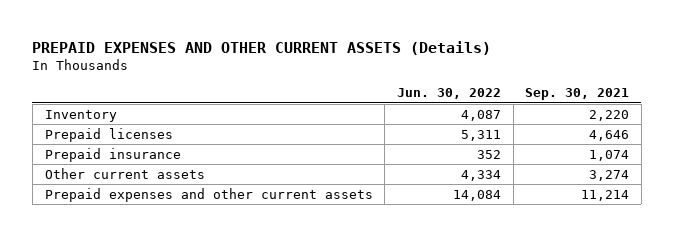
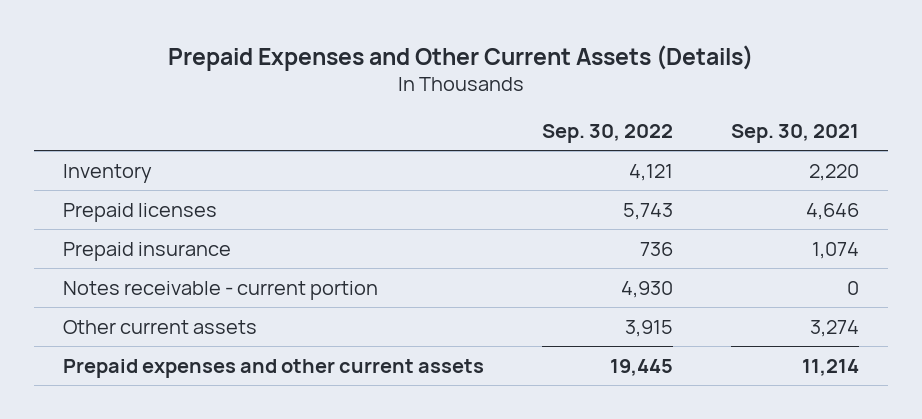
- PREPAID EXPENSES AND OTHER CURRENT ASSETS (Details)
+ Prepaid Expenses and Other Current Assets (Details)
- | Jun. 30, 2022 | Sep. 30, 2021
+ | Sep. 30, 2022 | Sep. 30, 2021
+ Notes receivable - current portion | 4,930 | 0

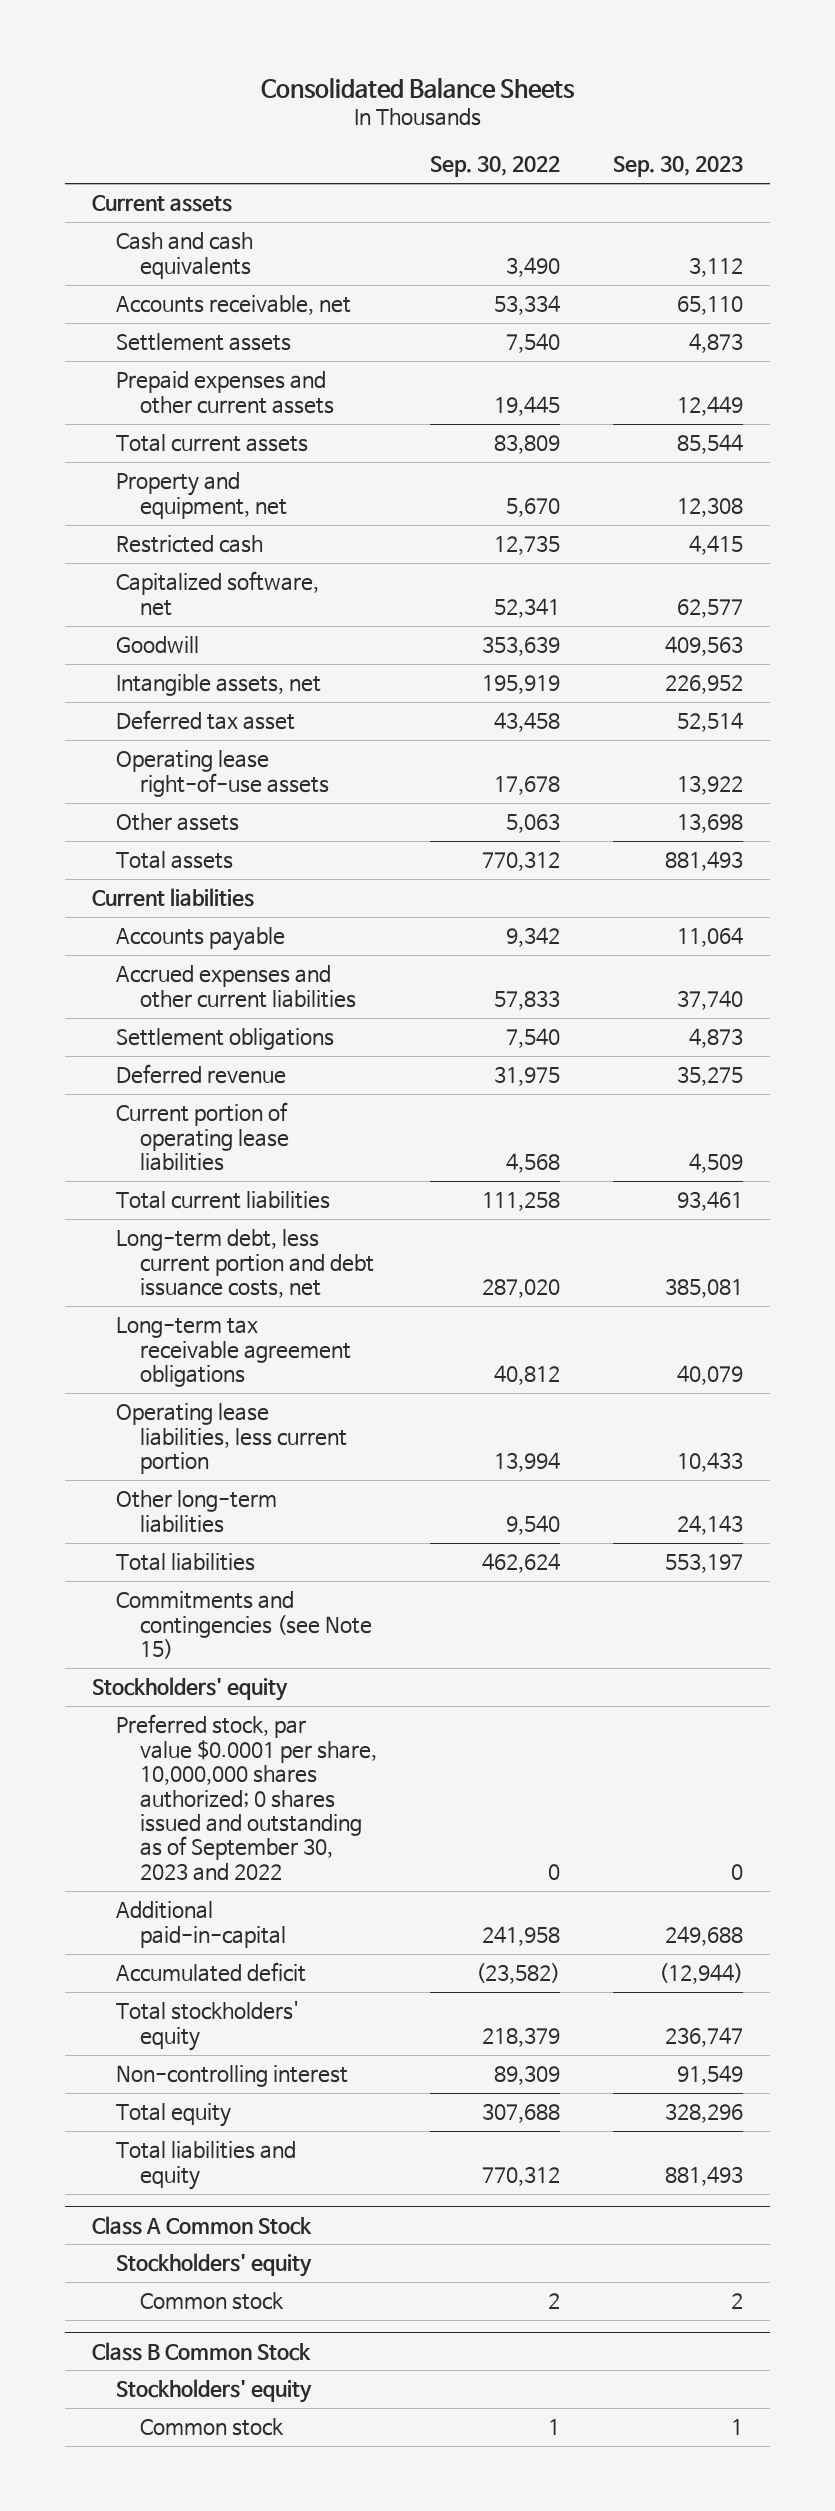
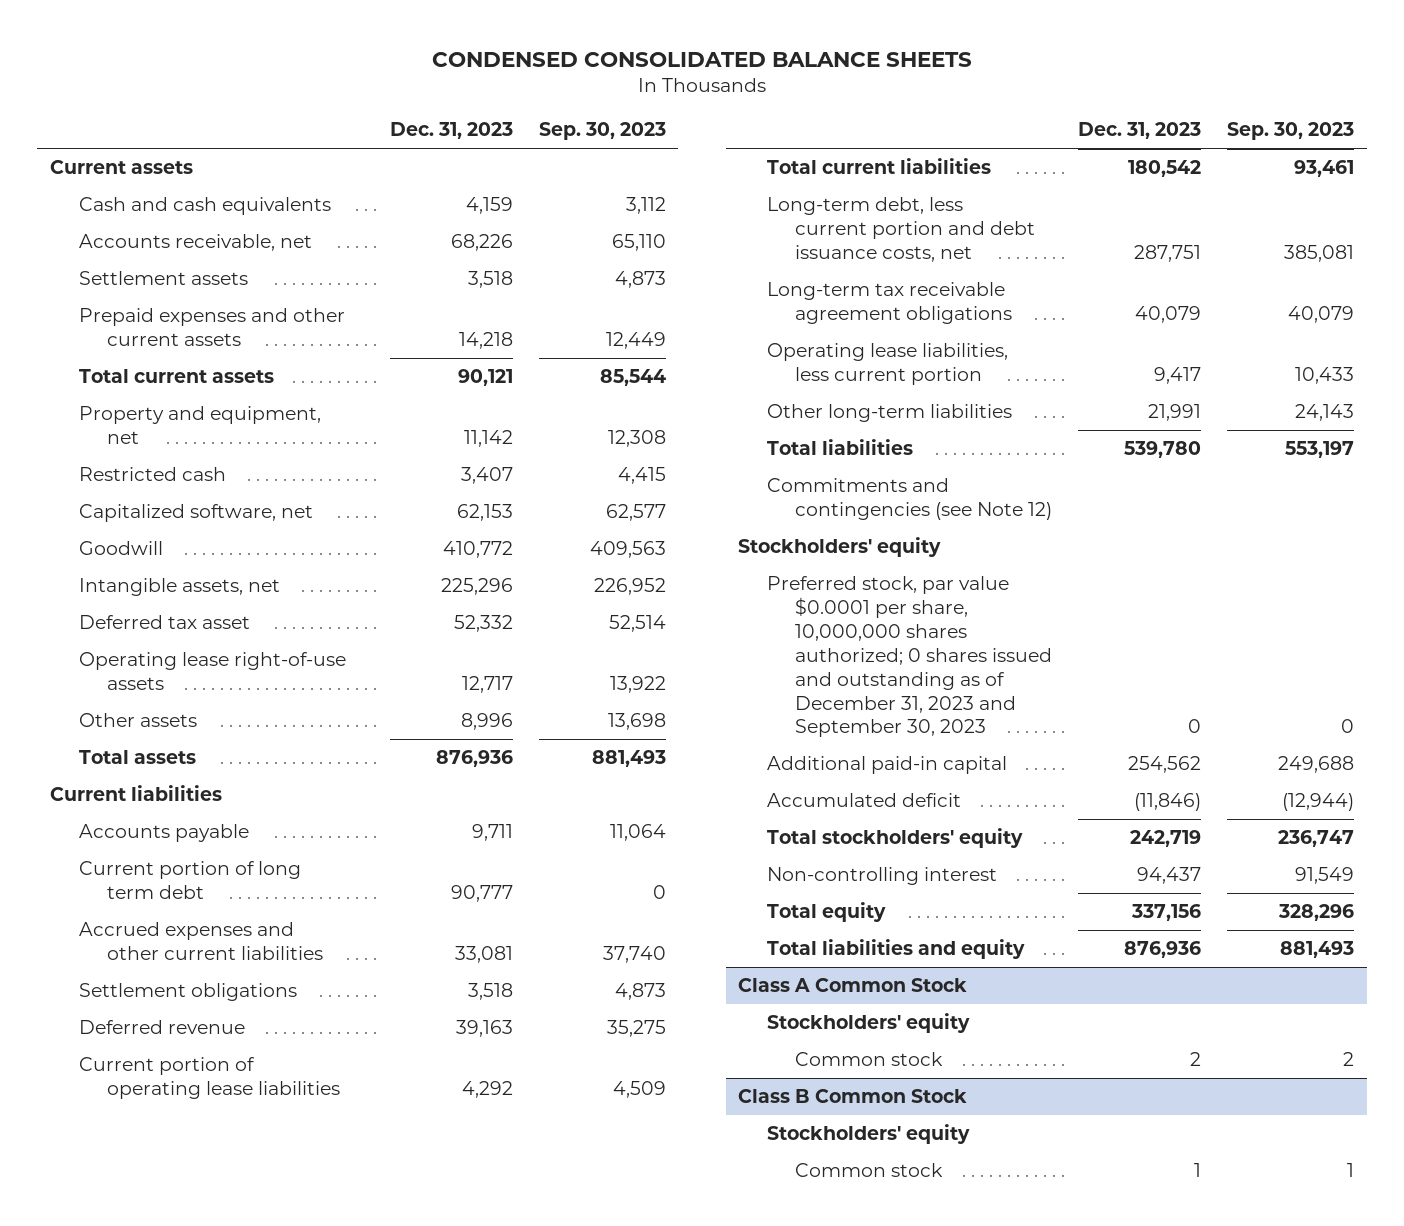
- Consolidated Balance Sheets
+ CONDENSED CONSOLIDATED BALANCE SHEETS
- | Sep. 30, 2022 | Sep. 30, 2023
+ | Dec. 31, 2023 | Sep. 30, 2023
+ Current portion of long term debt | 90,777 | 0
- Commitments and contingencies (see Note 15)
+ Commitments and contingencies (see Note 12)
- Preferred stock, par value $0.0001 per share, 10,000,000 shares authorized; 0 shares issued and outstanding as of September 30, 2023 and 2022 | 0 | 0
- Additional paid-in-capital | 241,958 | 249,688
+ Preferred stock, par value $0.0001 per share, 10,000,000 shares authorized; 0 shares issued and outstanding as of December 31, 2023 and September 30, 2023 | 0 | 0
+ Additional paid-in capital | 254,562 | 249,688

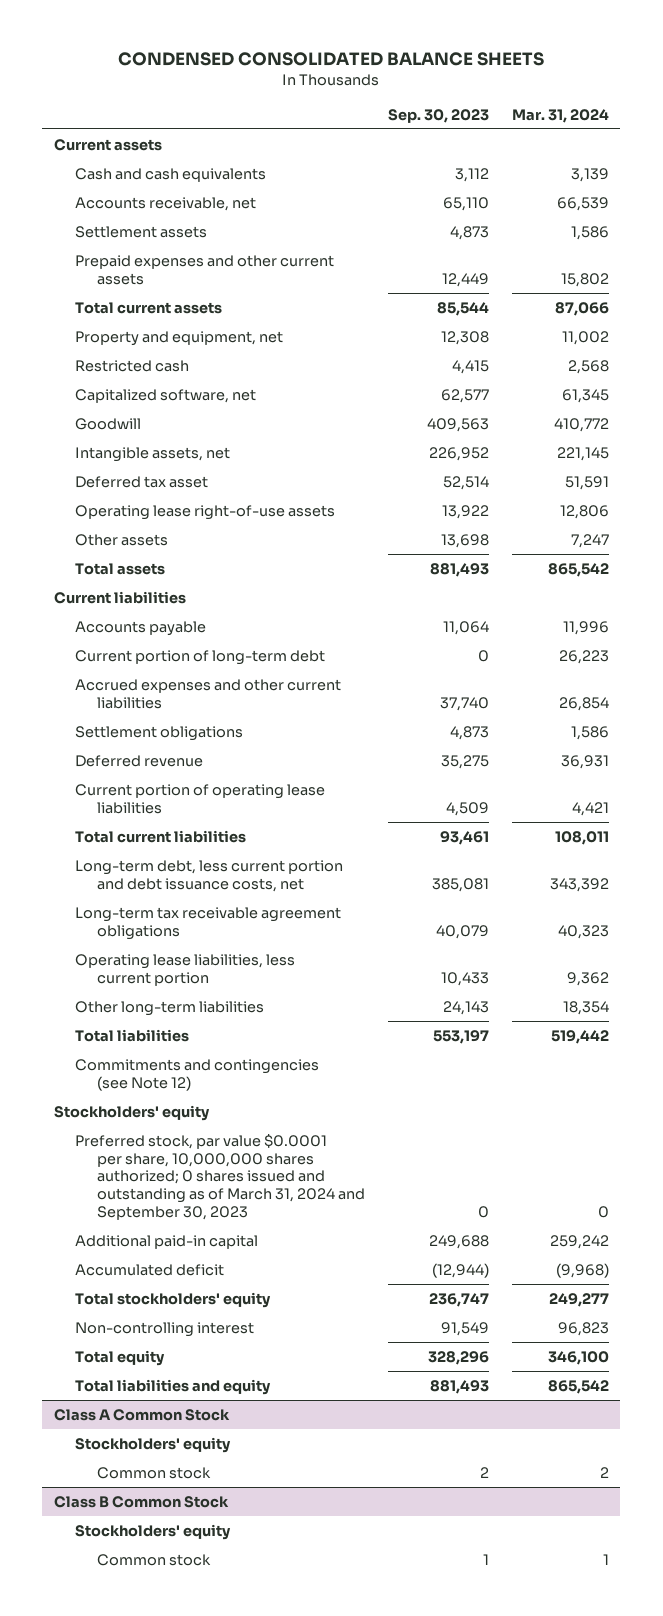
- | Dec. 31, 2023 | Sep. 30, 2023
+ | Sep. 30, 2023 | Mar. 31, 2024
- Current portion of long term debt | 90,777 | 0
+ Current portion of long-term debt | 0 | 26,223
- Preferred stock, par value $0.0001 per share, 10,000,000 shares authorized; 0 shares issued and outstanding as of December 31, 2023 and September 30, 2023 | 0 | 0
+ Preferred stock, par value $0.0001 per share, 10,000,000 shares authorized; 0 shares issued and outstanding as of March 31, 2024 and September 30, 2023 | 0 | 0

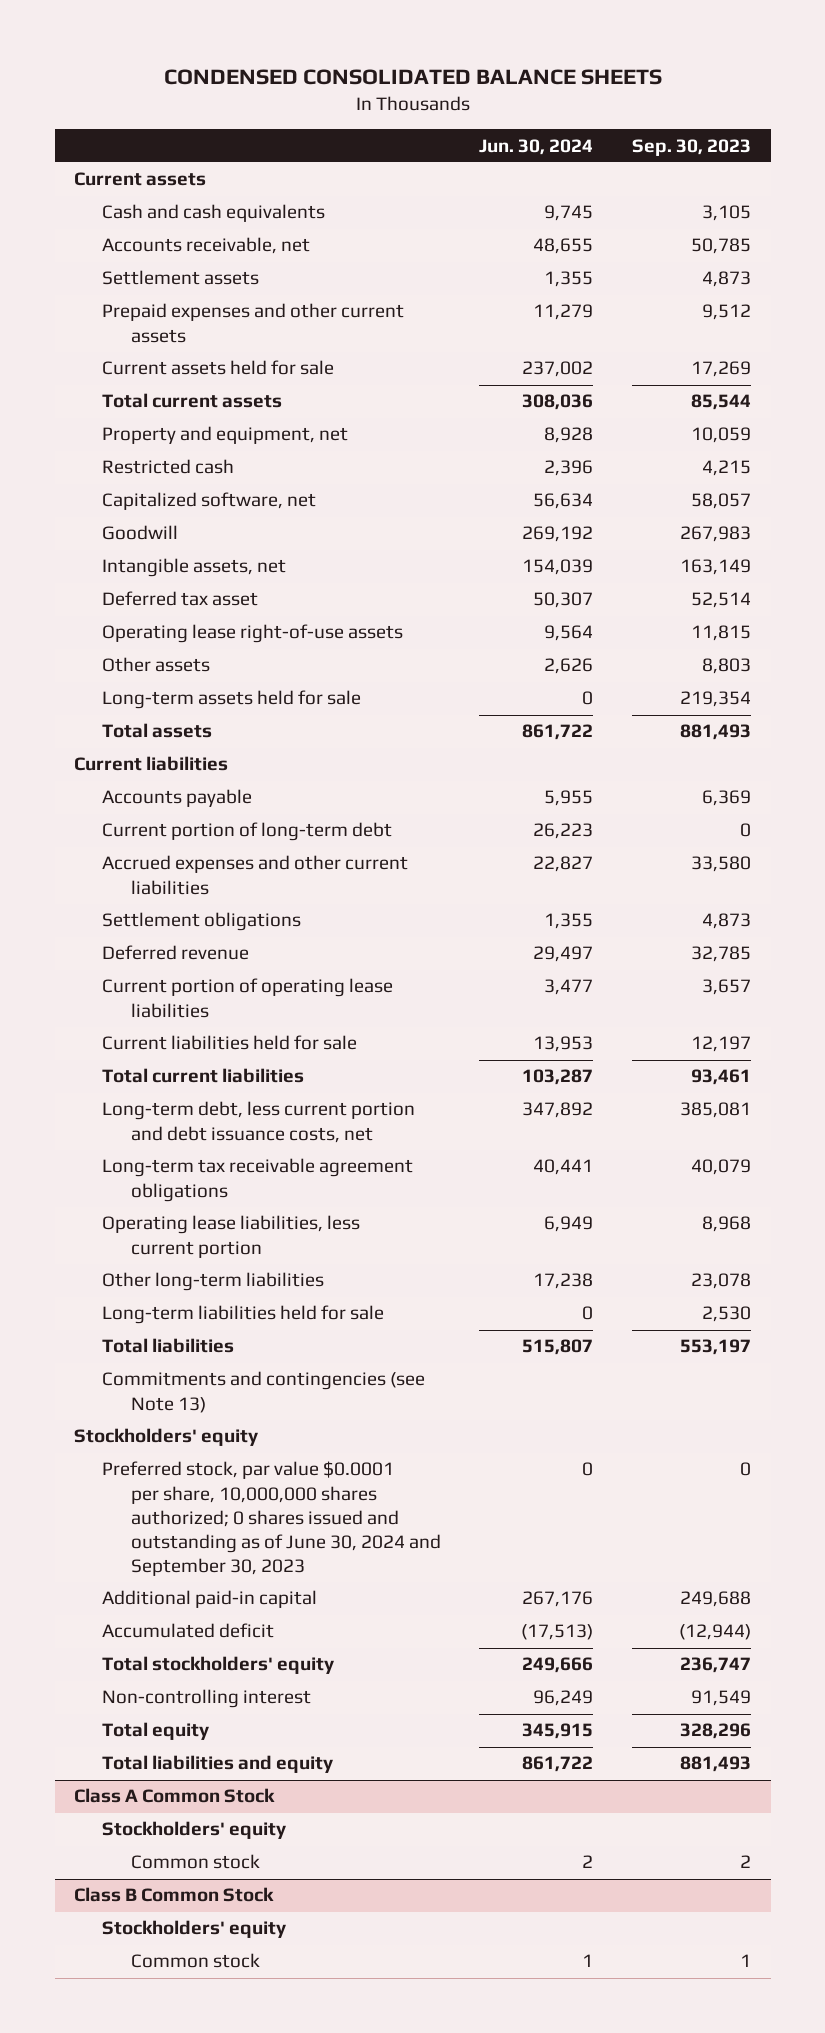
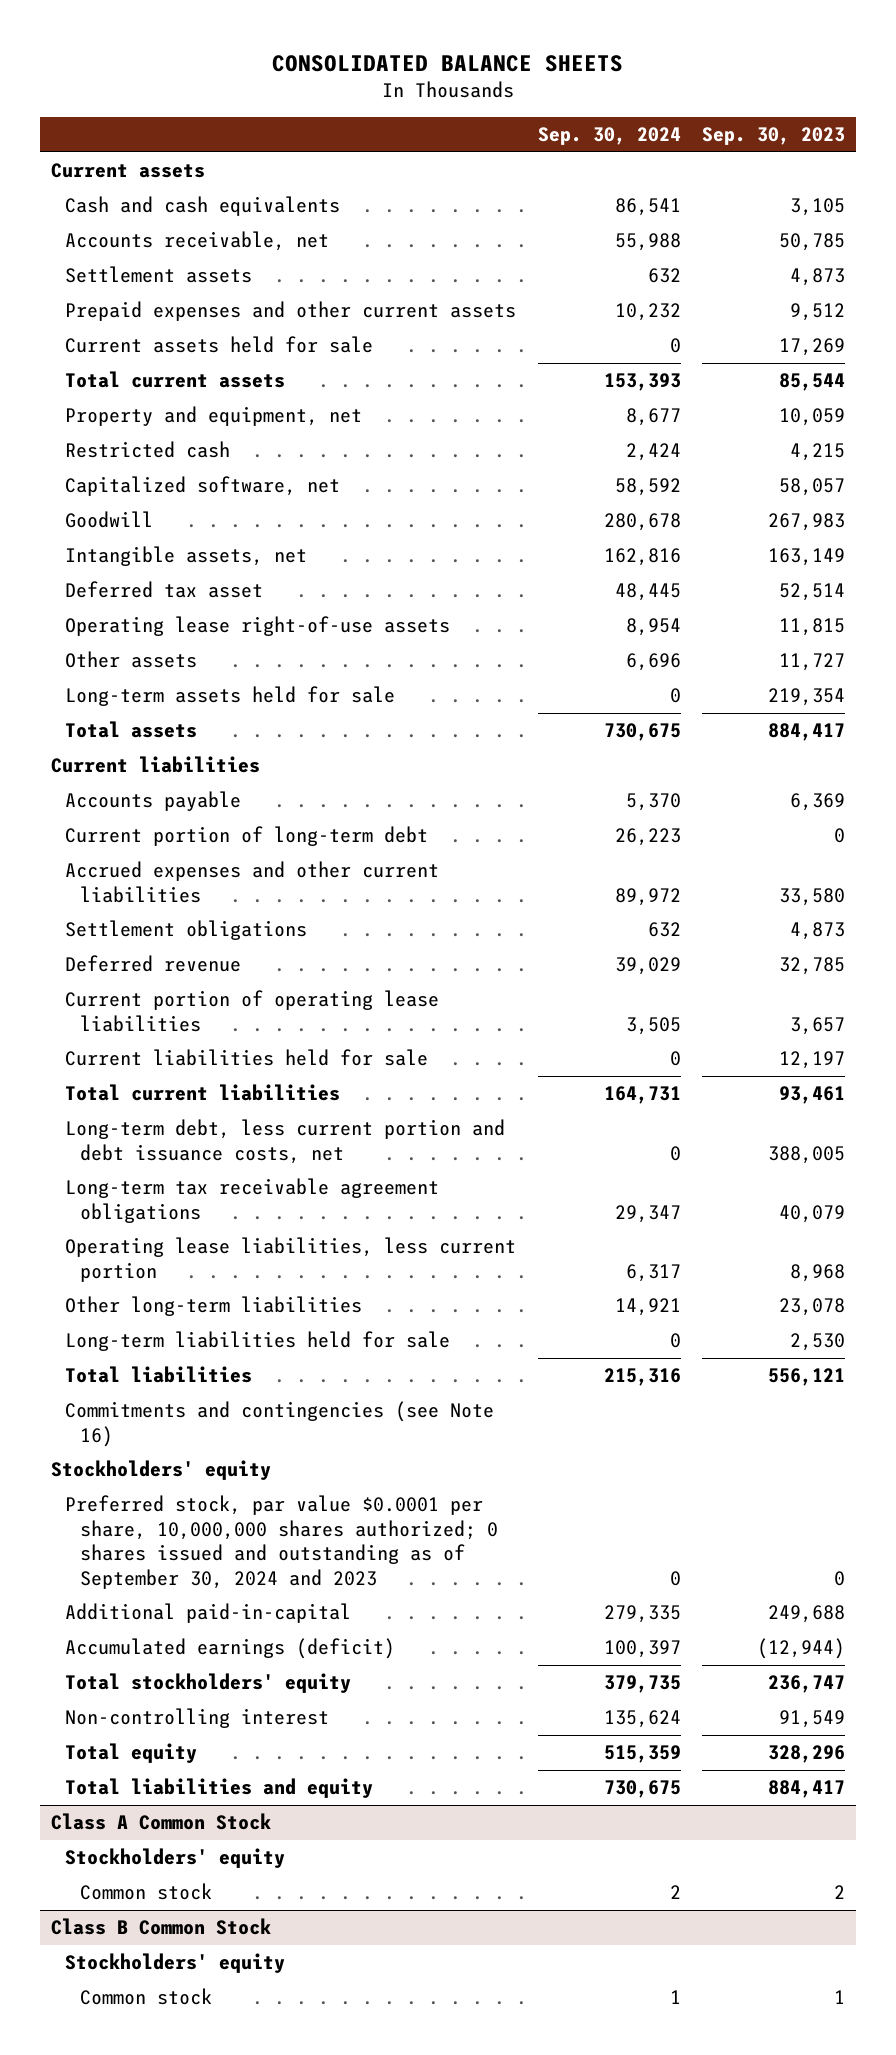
- CONDENSED CONSOLIDATED BALANCE SHEETS
+ CONSOLIDATED BALANCE SHEETS
- | Jun. 30, 2024 | Sep. 30, 2023
+ | Sep. 30, 2024 | Sep. 30, 2023
- Other assets | 2,626 | 8,803
+ Other assets | 6,696 | 11,727
- Total assets | 861,722 | 881,493
+ Total assets | 730,675 | 884,417
- Long-term debt, less current portion and debt issuance costs, net | 347,892 | 385,081
+ Long-term debt, less current portion and debt issuance costs, net | 0 | 388,005
- Total liabilities | 515,807 | 553,197
- Commitments and contingencies (see Note 13)
+ Total liabilities | 215,316 | 556,121
+ Commitments and contingencies (see Note 16)
- Preferred stock, par value $0.0001 per share, 10,000,000 shares authorized; 0 shares issued and outstanding as of June 30, 2024 and September 30, 2023 | 0 | 0
- Additional paid-in capital | 267,176 | 249,688
- Accumulated deficit | (17,513) | (12,944)
+ Preferred stock, par value $0.0001 per share, 10,000,000 shares authorized; 0 shares issued and outstanding as of September 30, 2024 and 2023 | 0 | 0
+ Additional paid-in-capital | 279,335 | 249,688
+ Accumulated earnings (deficit) | 100,397 | (12,944)
- Total liabilities and equity | 861,722 | 881,493
+ Total liabilities and equity | 730,675 | 884,417

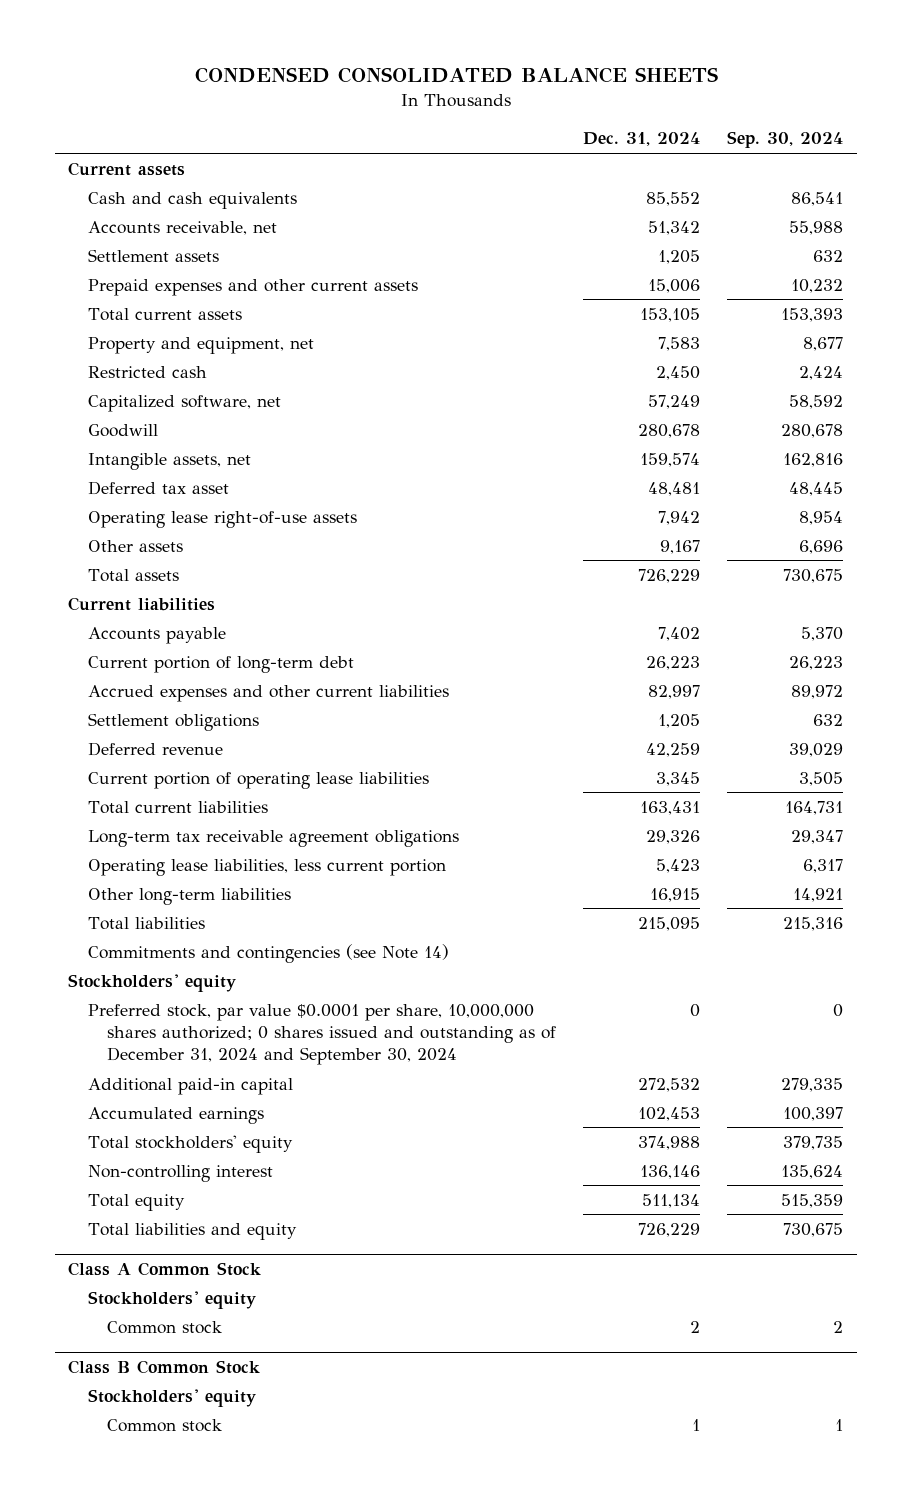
- CONSOLIDATED BALANCE SHEETS
+ CONDENSED CONSOLIDATED BALANCE SHEETS
- | Sep. 30, 2024 | Sep. 30, 2023
+ | Dec. 31, 2024 | Sep. 30, 2024
- Current assets held for sale | 0 | 17,269
- Long-term assets held for sale | 0 | 219,354
- Current liabilities held for sale | 0 | 12,197
- Long-term debt, less current portion and debt issuance costs, net | 0 | 388,005
- Long-term liabilities held for sale | 0 | 2,530
- Commitments and contingencies (see Note 16)
+ Commitments and contingencies (see Note 14)
- Preferred stock, par value $0.0001 per share, 10,000,000 shares authorized; 0 shares issued and outstanding as of September 30, 2024 and 2023 | 0 | 0
- Additional paid-in-capital | 279,335 | 249,688
- Accumulated earnings (deficit) | 100,397 | (12,944)
+ Preferred stock, par value $0.0001 per share, 10,000,000 shares authorized; 0 shares issued and outstanding as of December 31, 2024 and September 30, 2024 | 0 | 0
+ Additional paid-in capital | 272,532 | 279,335
+ Accumulated earnings | 102,453 | 100,397

